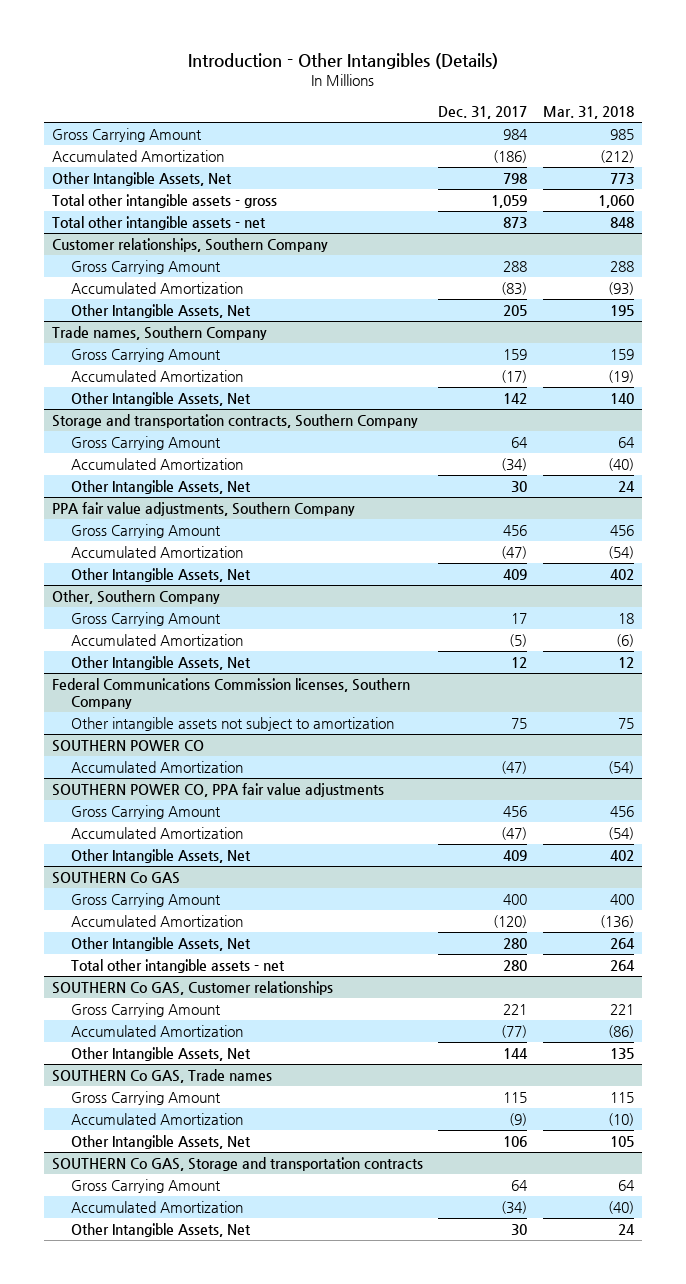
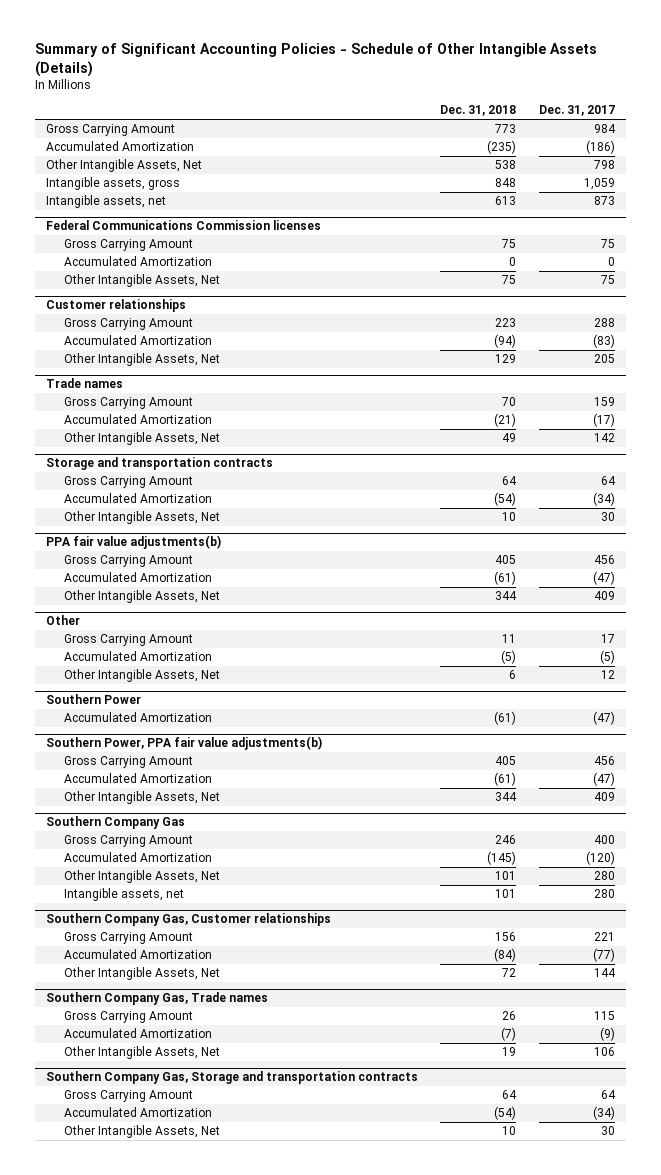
- Introduction - Other Intangibles (Details)
+ Summary of Significant Accounting Policies - Schedule of Other Intangible Assets (Details)
- | Dec. 31, 2017 | Mar. 31, 2018
+ | Dec. 31, 2018 | Dec. 31, 2017
- Total other intangible assets - gross | 1,059 | 1,060
- Total other intangible assets - net | 873 | 848
- Customer relationships, Southern Company
+ Intangible assets, gross | 848 | 1,059
+ Intangible assets, net | 613 | 873
+ Federal Communications Commission licenses
+ Gross Carrying Amount | 75 | 75
+ Accumulated Amortization | 0 | 0
+ Other Intangible Assets, Net | 75 | 75
+ Customer relationships
- Trade names, Southern Company
+ Trade names
- Storage and transportation contracts, Southern Company
+ Storage and transportation contracts
- PPA fair value adjustments, Southern Company
+ PPA fair value adjustments(b)
- Other, Southern Company
+ Other
- Federal Communications Commission licenses, Southern Company
- Other intangible assets not subject to amortization | 75 | 75
- SOUTHERN POWER CO
+ Southern Power
- SOUTHERN POWER CO, PPA fair value adjustments
+ Southern Power, PPA fair value adjustments(b)
- SOUTHERN Co GAS
+ Southern Company Gas
- Total other intangible assets - net | 280 | 264
- SOUTHERN Co GAS, Customer relationships
+ Intangible assets, net | 101 | 280
+ Southern Company Gas, Customer relationships
- SOUTHERN Co GAS, Trade names
+ Southern Company Gas, Trade names
- SOUTHERN Co GAS, Storage and transportation contracts
+ Southern Company Gas, Storage and transportation contracts

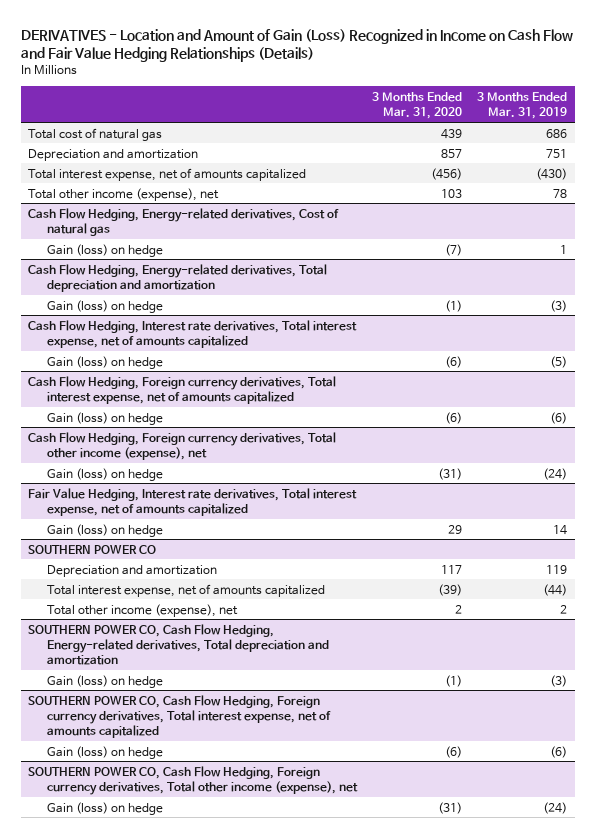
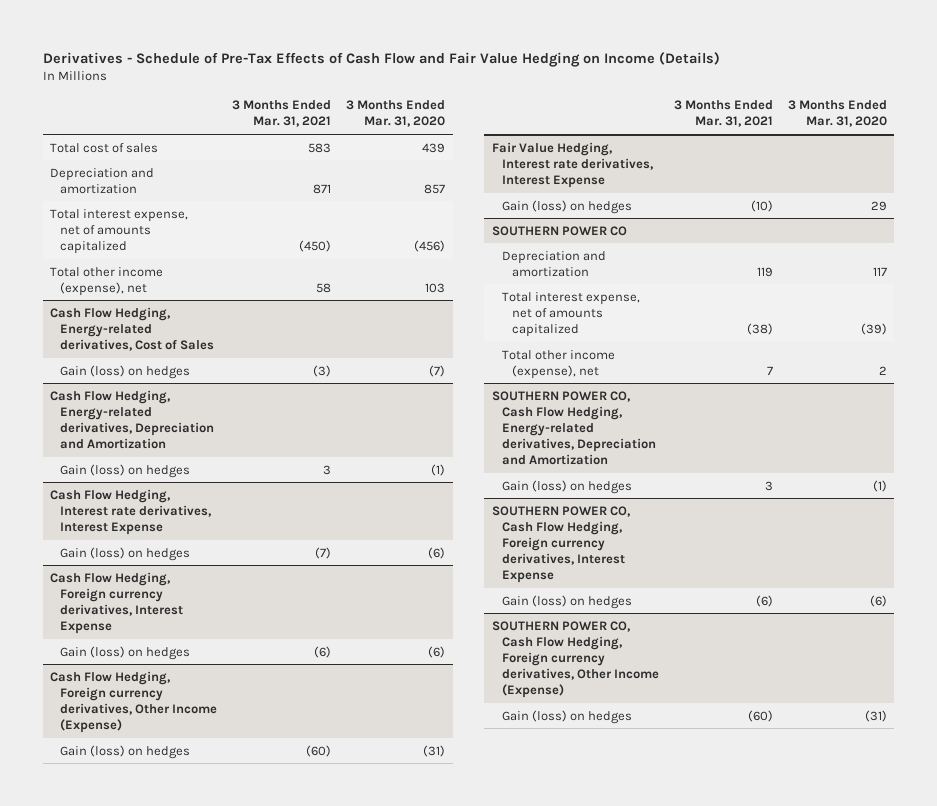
- DERIVATIVES - Location and Amount of Gain (Loss) Recognized in Income on Cash Flow and Fair Value Hedging Relationships (Details)
+ Derivatives - Schedule of Pre-Tax Effects of Cash Flow and Fair Value Hedging on Income (Details)
- | 3 Months Ended Mar. 31, 2020 | 3 Months Ended Mar. 31, 2019
+ | 3 Months Ended Mar. 31, 2021 | 3 Months Ended Mar. 31, 2020
- Total cost of natural gas | 439 | 686
+ Total cost of sales | 583 | 439
- Cash Flow Hedging, Energy-related derivatives, Cost of natural gas
- Gain (loss) on hedge | (7) | 1
- Cash Flow Hedging, Energy-related derivatives, Total depreciation and amortization
- Gain (loss) on hedge | (1) | (3)
- Cash Flow Hedging, Interest rate derivatives, Total interest expense, net of amounts capitalized
- Gain (loss) on hedge | (6) | (5)
- Cash Flow Hedging, Foreign currency derivatives, Total interest expense, net of amounts capitalized
- Gain (loss) on hedge | (6) | (6)
- Cash Flow Hedging, Foreign currency derivatives, Total other income (expense), net
- Gain (loss) on hedge | (31) | (24)
- Fair Value Hedging, Interest rate derivatives, Total interest expense, net of amounts capitalized
- Gain (loss) on hedge | 29 | 14
+ Cash Flow Hedging, Energy-related derivatives, Cost of Sales
+ Gain (loss) on hedges | (3) | (7)
+ Cash Flow Hedging, Energy-related derivatives, Depreciation and Amortization
+ Gain (loss) on hedges | 3 | (1)
+ Cash Flow Hedging, Interest rate derivatives, Interest Expense
+ Gain (loss) on hedges | (7) | (6)
+ Cash Flow Hedging, Foreign currency derivatives, Interest Expense
+ Gain (loss) on hedges | (6) | (6)
+ Cash Flow Hedging, Foreign currency derivatives, Other Income (Expense)
+ Gain (loss) on hedges | (60) | (31)
+ Fair Value Hedging, Interest rate derivatives, Interest Expense
+ Gain (loss) on hedges | (10) | 29
- SOUTHERN POWER CO, Cash Flow Hedging, Energy-related derivatives, Total depreciation and amortization
- Gain (loss) on hedge | (1) | (3)
- SOUTHERN POWER CO, Cash Flow Hedging, Foreign currency derivatives, Total interest expense, net of amounts capitalized
- Gain (loss) on hedge | (6) | (6)
- SOUTHERN POWER CO, Cash Flow Hedging, Foreign currency derivatives, Total other income (expense), net
- Gain (loss) on hedge | (31) | (24)
+ SOUTHERN POWER CO, Cash Flow Hedging, Energy-related derivatives, Depreciation and Amortization
+ Gain (loss) on hedges | 3 | (1)
+ SOUTHERN POWER CO, Cash Flow Hedging, Foreign currency derivatives, Interest Expense
+ Gain (loss) on hedges | (6) | (6)
+ SOUTHERN POWER CO, Cash Flow Hedging, Foreign currency derivatives, Other Income (Expense)
+ Gain (loss) on hedges | (60) | (31)

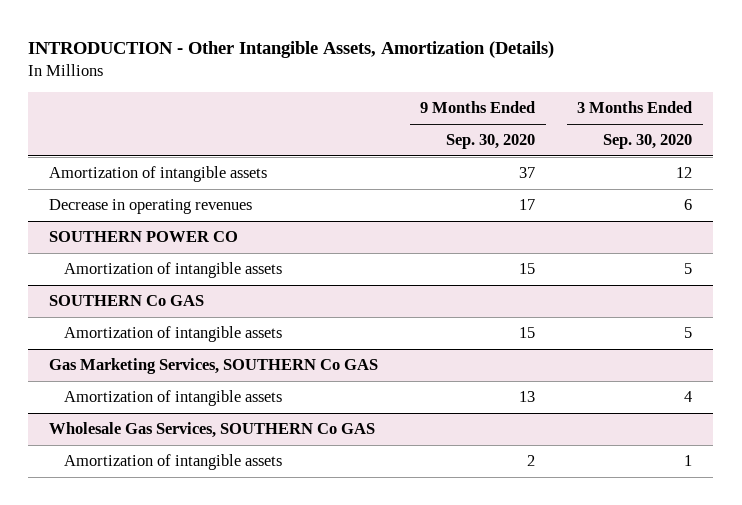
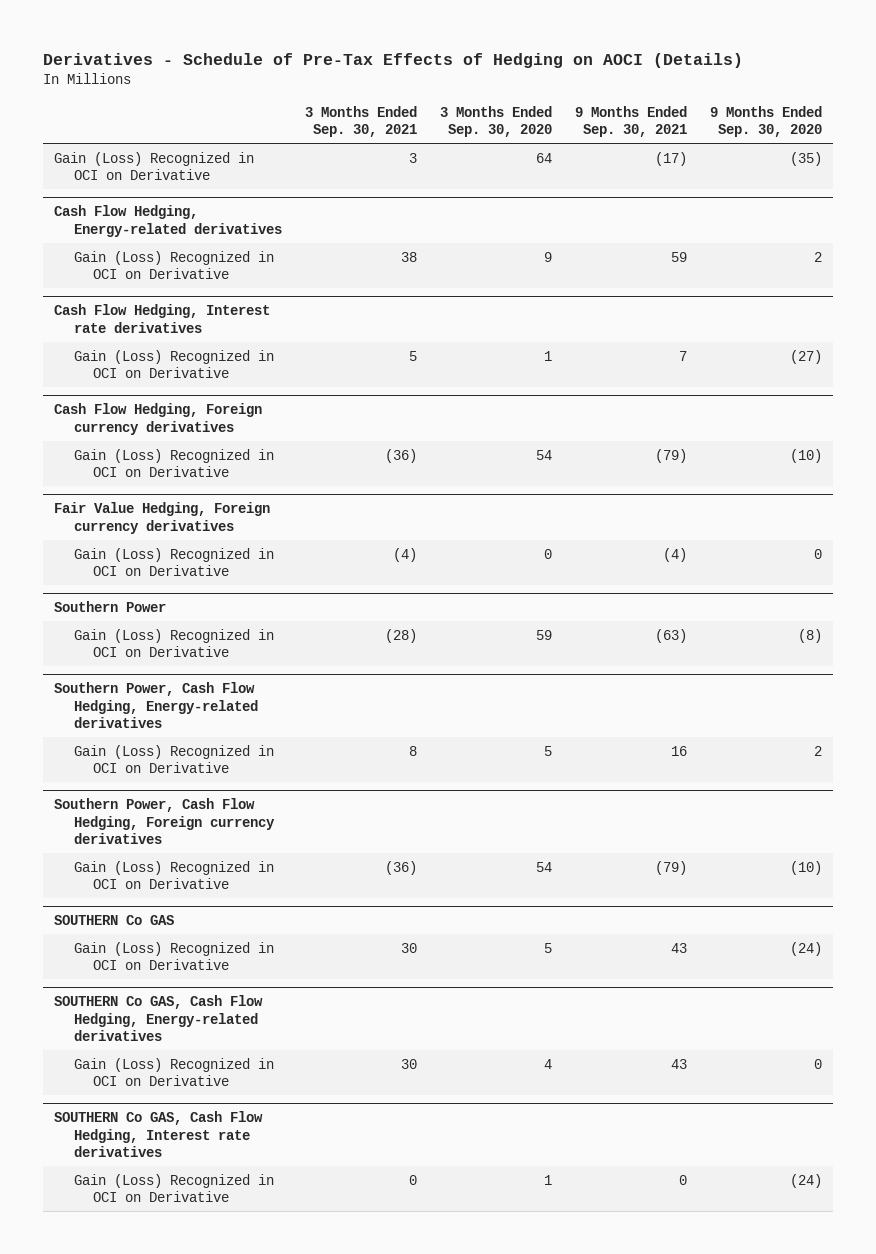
- INTRODUCTION - Other Intangible Assets, Amortization (Details)
+ Derivatives - Schedule of Pre-Tax Effects of Hedging on AOCI (Details)
- | 9 Months Ended Sep. 30, 2020 | 3 Months Ended Sep. 30, 2020
+ | 3 Months Ended Sep. 30, 2021 | 3 Months Ended Sep. 30, 2020 | 9 Months Ended Sep. 30, 2021 | 9 Months Ended Sep. 30, 2020
- Amortization of intangible assets | 37 | 12
- Decrease in operating revenues | 17 | 6
- SOUTHERN POWER CO
- Amortization of intangible assets | 15 | 5
+ Gain (Loss) Recognized in OCI on Derivative | 3 | 64 | (17) | (35)
+ Cash Flow Hedging, Energy-related derivatives
+ Gain (Loss) Recognized in OCI on Derivative | 38 | 9 | 59 | 2
+ Cash Flow Hedging, Interest rate derivatives
+ Gain (Loss) Recognized in OCI on Derivative | 5 | 1 | 7 | (27)
+ Cash Flow Hedging, Foreign currency derivatives
+ Gain (Loss) Recognized in OCI on Derivative | (36) | 54 | (79) | (10)
+ Fair Value Hedging, Foreign currency derivatives
+ Gain (Loss) Recognized in OCI on Derivative | (4) | 0 | (4) | 0
+ Southern Power
+ Gain (Loss) Recognized in OCI on Derivative | (28) | 59 | (63) | (8)
+ Southern Power, Cash Flow Hedging, Energy-related derivatives
+ Gain (Loss) Recognized in OCI on Derivative | 8 | 5 | 16 | 2
+ Southern Power, Cash Flow Hedging, Foreign currency derivatives
+ Gain (Loss) Recognized in OCI on Derivative | (36) | 54 | (79) | (10)
@ SOUTHERN Co GAS
- Amortization of intangible assets | 15 | 5
- Gas Marketing Services, SOUTHERN Co GAS
- Amortization of intangible assets | 13 | 4
- Wholesale Gas Services, SOUTHERN Co GAS
- Amortization of intangible assets | 2 | 1
@ SOUTHERN Co GAS
+ Gain (Loss) Recognized in OCI on Derivative | 30 | 5 | 43 | (24)
+ SOUTHERN Co GAS, Cash Flow Hedging, Energy-related derivatives
+ Gain (Loss) Recognized in OCI on Derivative | 30 | 4 | 43 | 0
+ SOUTHERN Co GAS, Cash Flow Hedging, Interest rate derivatives
+ Gain (Loss) Recognized in OCI on Derivative | 0 | 1 | 0 | (24)

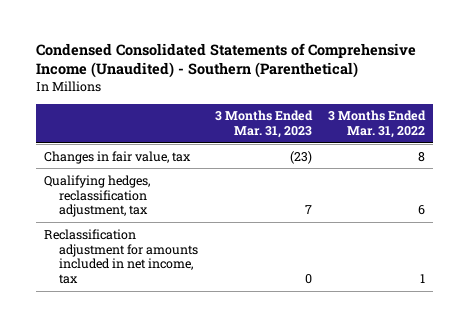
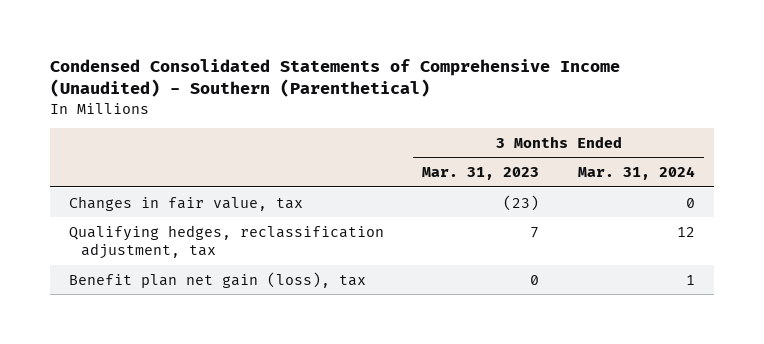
- | 3 Months Ended Mar. 31, 2023 | 3 Months Ended Mar. 31, 2022
+ | 3 Months Ended Mar. 31, 2023 | 3 Months Ended Mar. 31, 2024
- Reclassification adjustment for amounts included in net income, tax | 0 | 1
+ Benefit plan net gain (loss), tax | 0 | 1

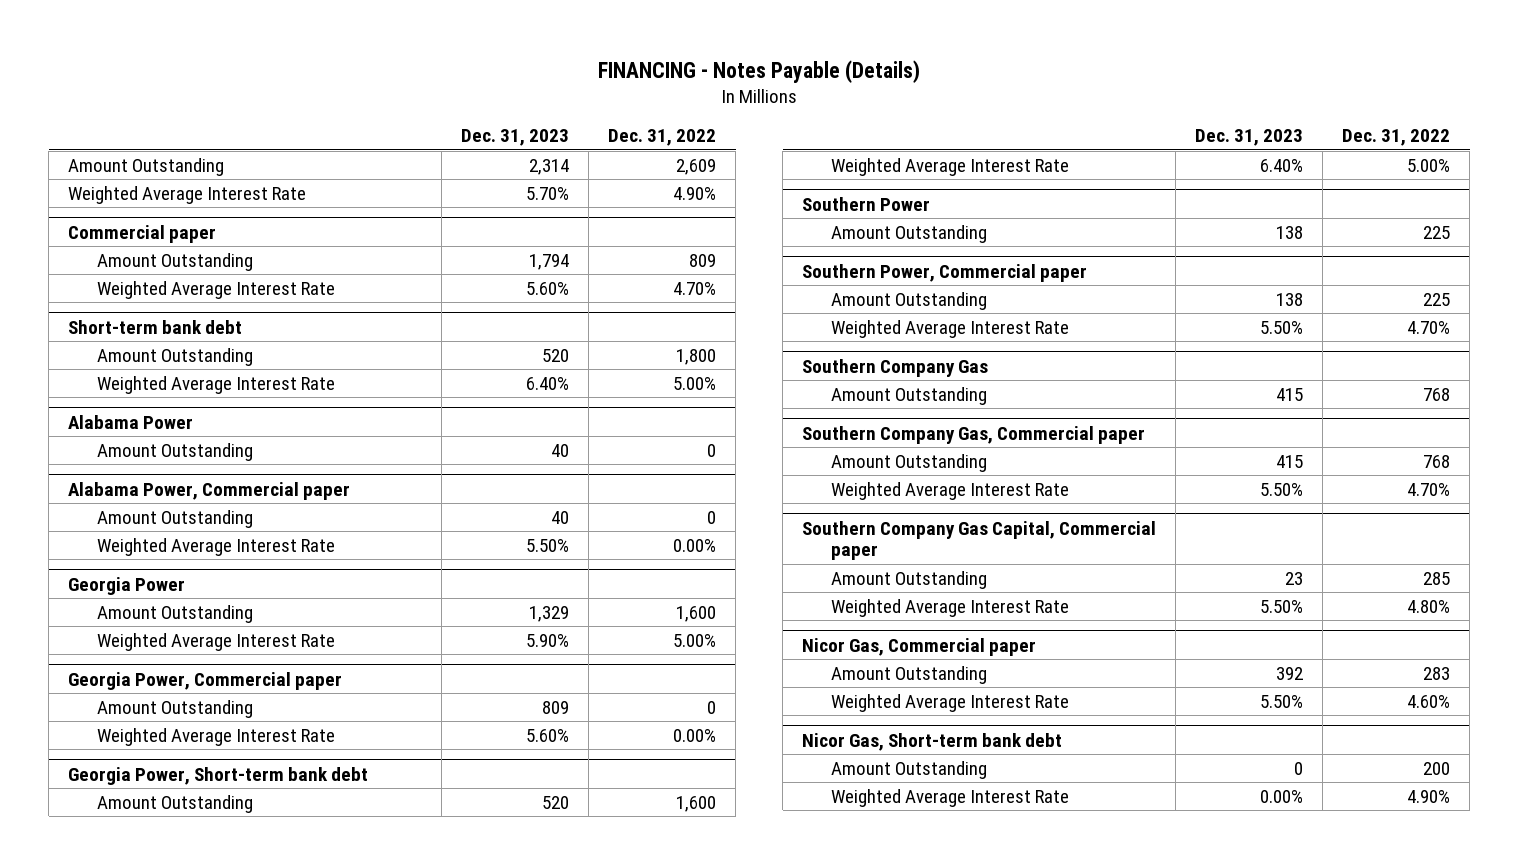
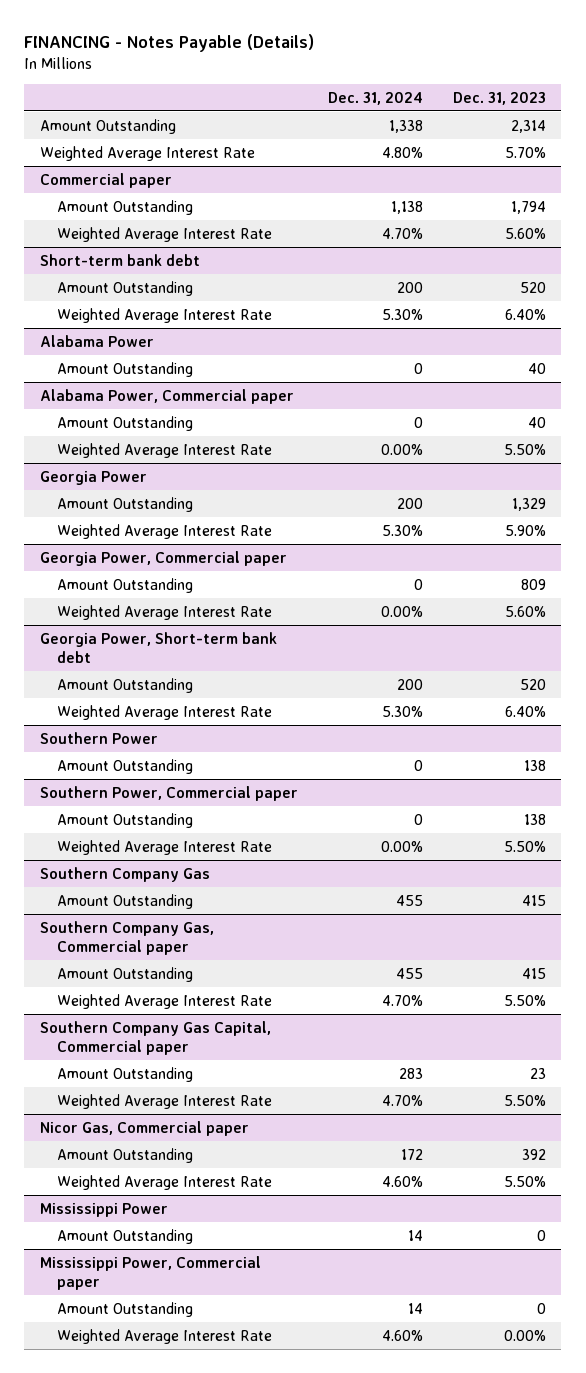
- | Dec. 31, 2023 | Dec. 31, 2022
+ | Dec. 31, 2024 | Dec. 31, 2023
- Nicor Gas, Short-term bank debt
+ Mississippi Power
+ Mississippi Power, Commercial paper
+ Amount Outstanding | 14 | 0

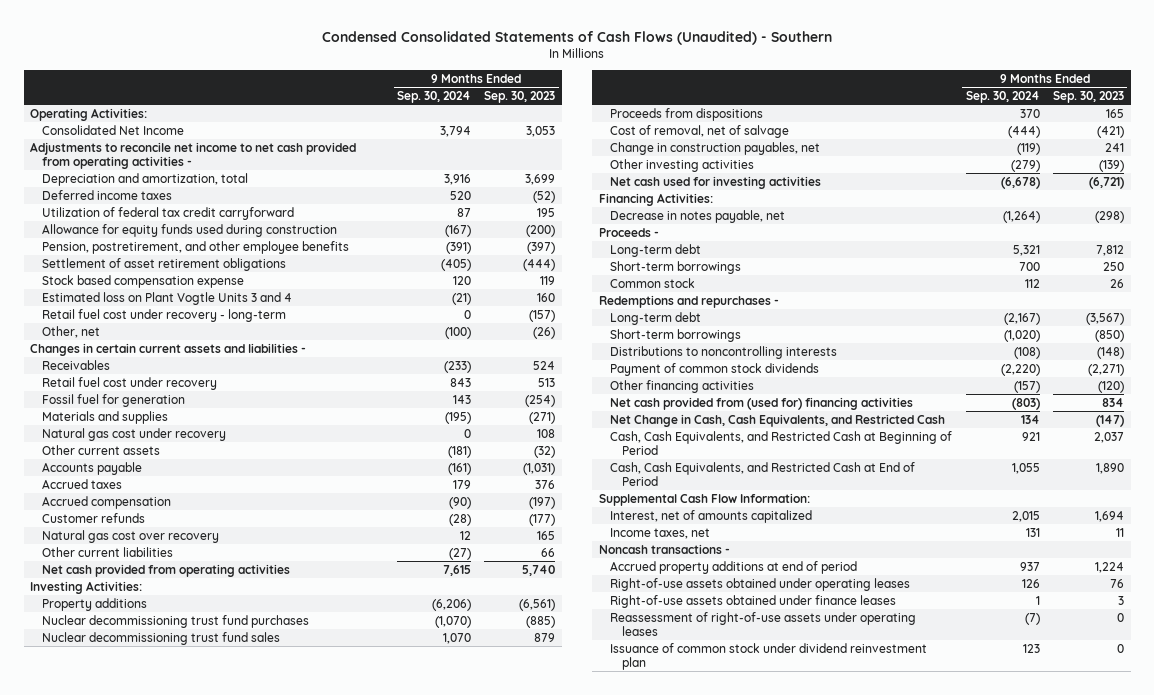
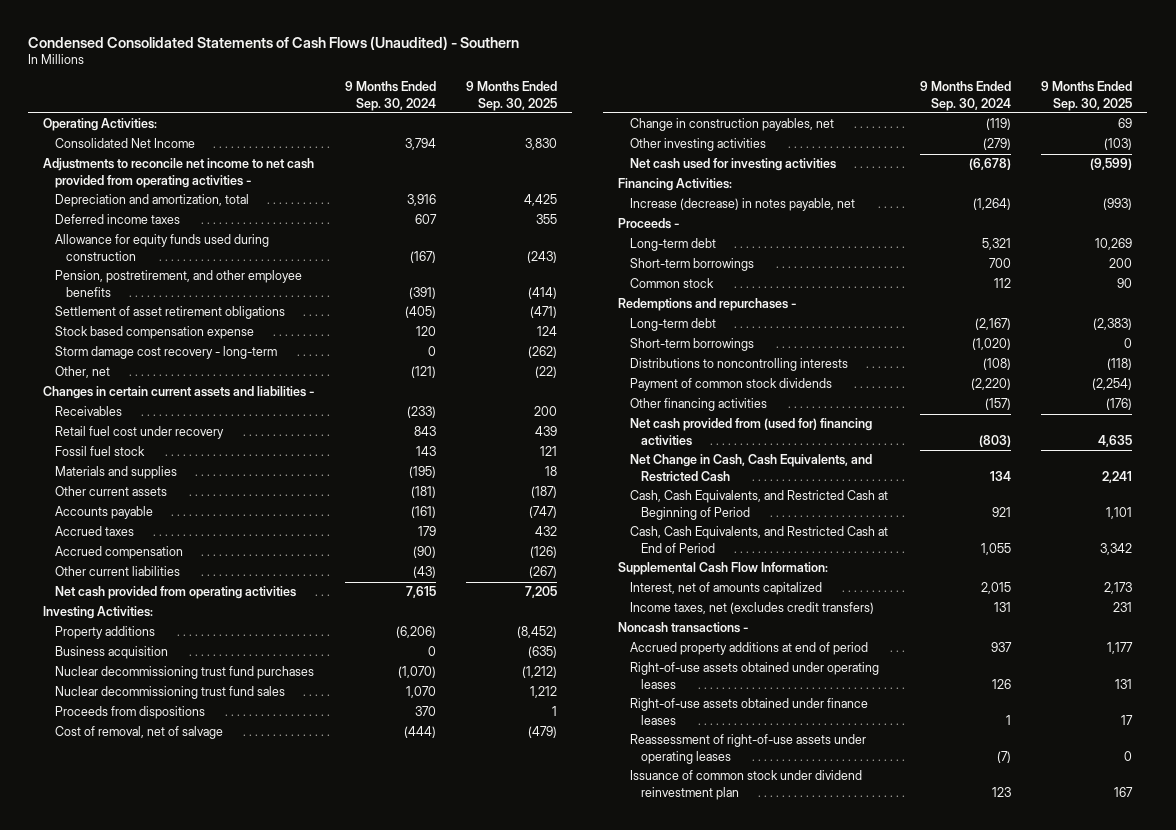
- | 9 Months Ended Sep. 30, 2024 | 9 Months Ended Sep. 30, 2023
+ | 9 Months Ended Sep. 30, 2024 | 9 Months Ended Sep. 30, 2025
- Deferred income taxes | 520 | (52)
- Utilization of federal tax credit carryforward | 87 | 195
+ Deferred income taxes | 607 | 355
- Estimated loss on Plant Vogtle Units 3 and 4 | (21) | 160
- Retail fuel cost under recovery - long-term | 0 | (157)
- Other, net | (100) | (26)
+ Storm damage cost recovery - long-term | 0 | (262)
+ Other, net | (121) | (22)
- Fossil fuel for generation | 143 | (254)
+ Fossil fuel stock | 143 | 121
- Natural gas cost under recovery | 0 | 108
- Customer refunds | (28) | (177)
- Natural gas cost over recovery | 12 | 165
- Other current liabilities | (27) | 66
+ Other current liabilities | (43) | (267)
+ Business acquisition | 0 | (635)
- Decrease in notes payable, net | (1,264) | (298)
+ Increase (decrease) in notes payable, net | (1,264) | (993)
- Income taxes, net | 131 | 11
+ Income taxes, net (excludes credit transfers) | 131 | 231

